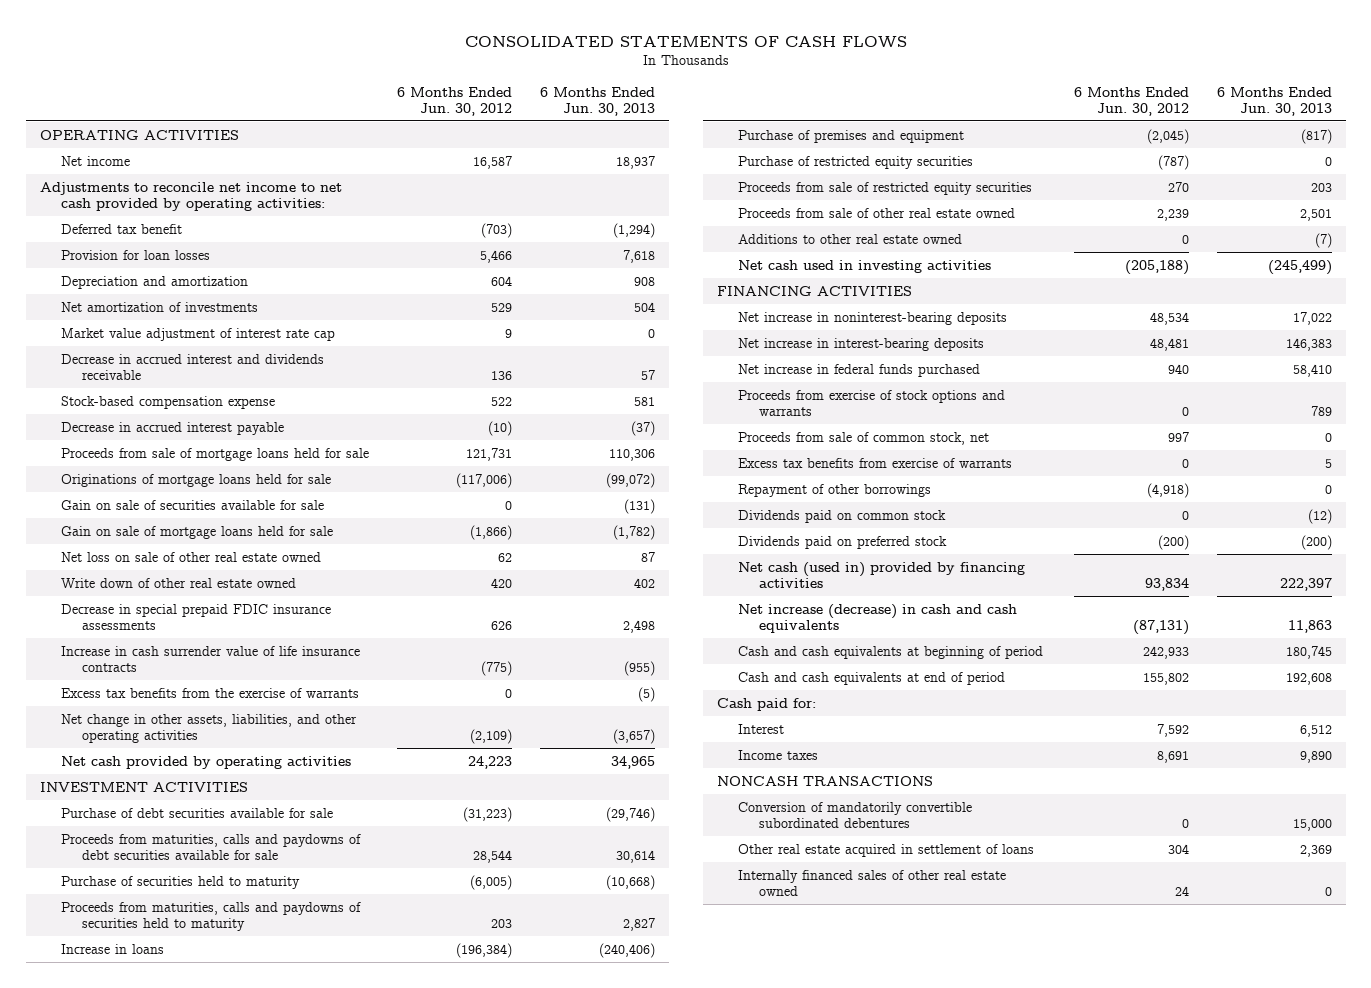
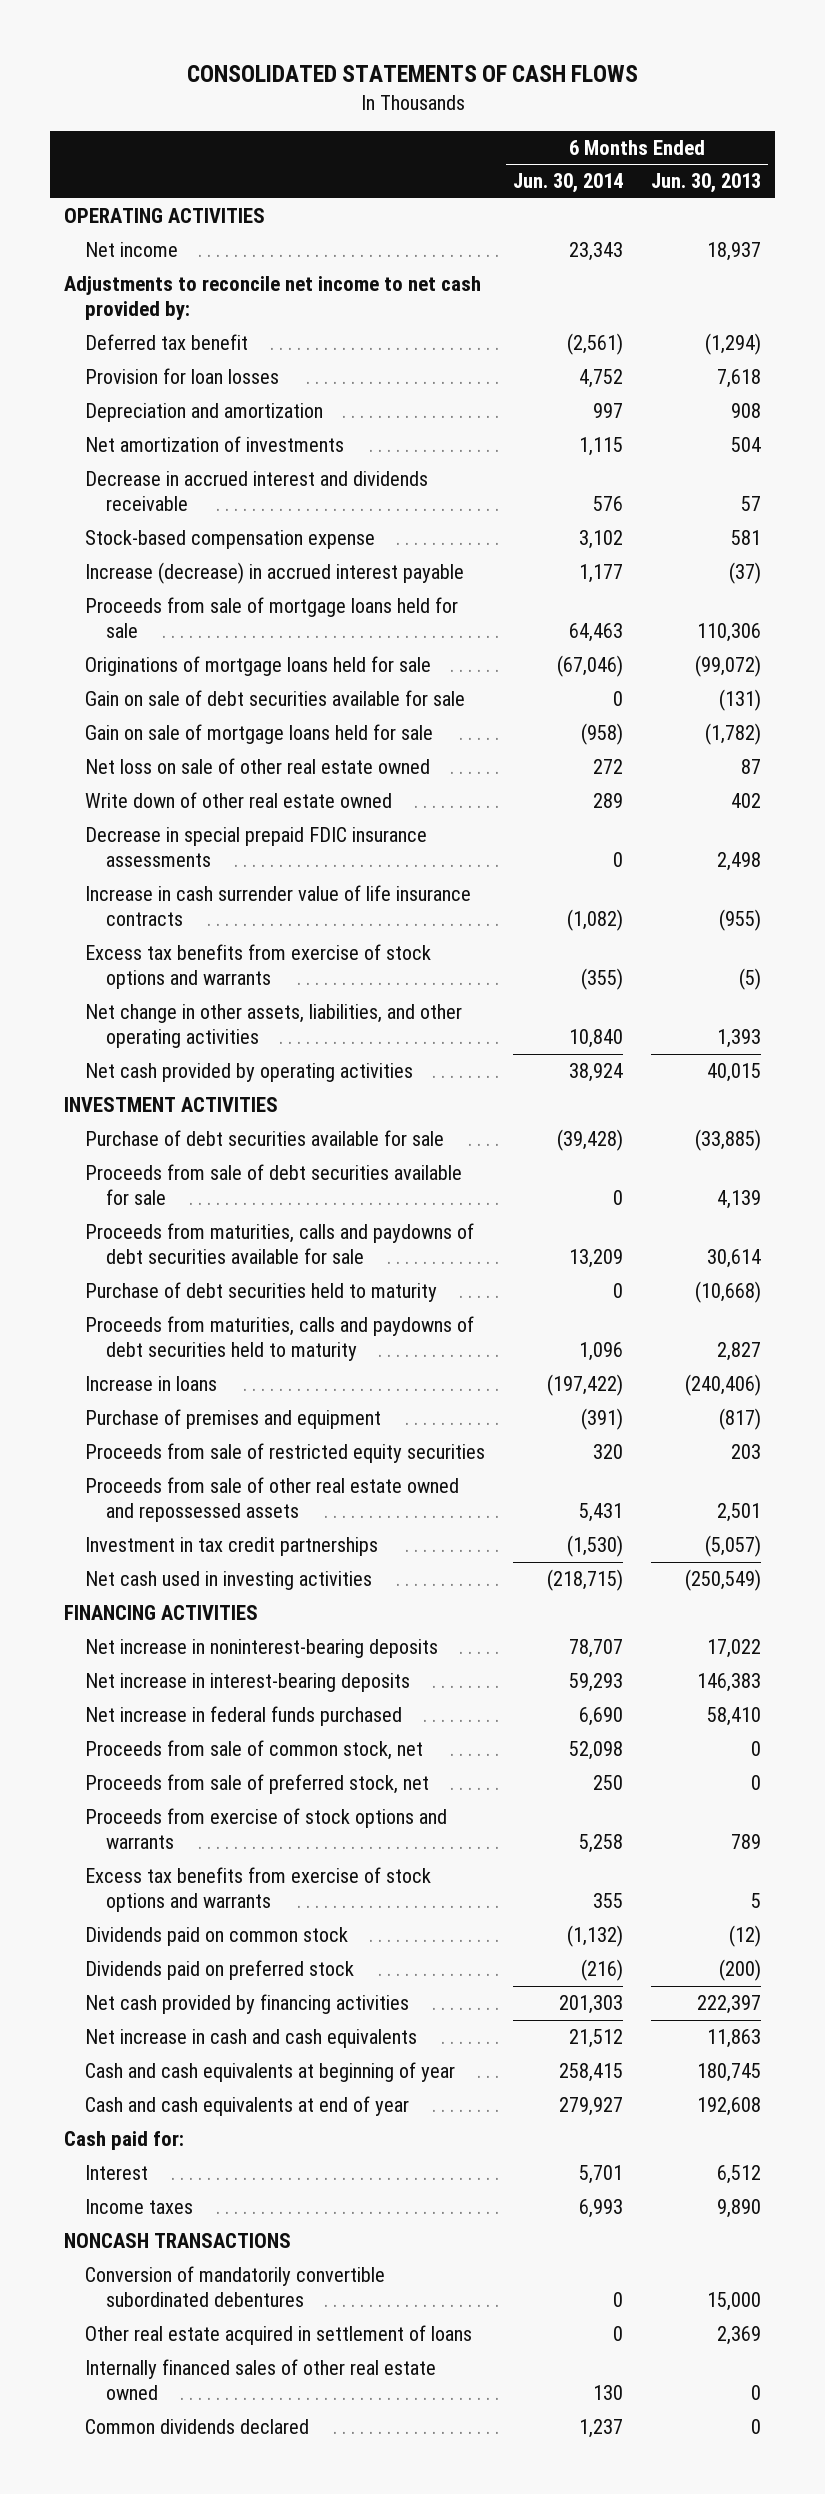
- | 6 Months Ended Jun. 30, 2012 | 6 Months Ended Jun. 30, 2013
+ | 6 Months Ended Jun. 30, 2014 | 6 Months Ended Jun. 30, 2013
- Adjustments to reconcile net income to net cash provided by operating activities:
+ Adjustments to reconcile net income to net cash provided by:
- Market value adjustment of interest rate cap | 9 | 0
- Decrease in accrued interest payable | (10) | (37)
+ Increase (decrease) in accrued interest payable | 1,177 | (37)
- Gain on sale of securities available for sale | 0 | (131)
+ Gain on sale of debt securities available for sale | 0 | (131)
- Excess tax benefits from the exercise of warrants | 0 | (5)
- Net change in other assets, liabilities, and other operating activities | (2,109) | (3,657)
- Net cash provided by operating activities | 24,223 | 34,965
+ Excess tax benefits from exercise of stock options and warrants | (355) | (5)
+ Net change in other assets, liabilities, and other operating activities | 10,840 | 1,393
+ Net cash provided by operating activities | 38,924 | 40,015
- Purchase of debt securities available for sale | (31,223) | (29,746)
+ Purchase of debt securities available for sale | (39,428) | (33,885)
+ Proceeds from sale of debt securities available for sale | 0 | 4,139
- Purchase of securities held to maturity | (6,005) | (10,668)
- Proceeds from maturities, calls and paydowns of securities held to maturity | 203 | 2,827
+ Purchase of debt securities held to maturity | 0 | (10,668)
+ Proceeds from maturities, calls and paydowns of debt securities held to maturity | 1,096 | 2,827
- Purchase of restricted equity securities | (787) | 0
- Proceeds from sale of other real estate owned | 2,239 | 2,501
- Additions to other real estate owned | 0 | (7)
- Net cash used in investing activities | (205,188) | (245,499)
+ Proceeds from sale of other real estate owned and repossessed assets | 5,431 | 2,501
+ Investment in tax credit partnerships | (1,530) | (5,057)
+ Net cash used in investing activities | (218,715) | (250,549)
- Excess tax benefits from exercise of warrants | 0 | 5
- Repayment of other borrowings | (4,918) | 0
+ Proceeds from sale of preferred stock, net | 250 | 0
moved down: Proceeds from exercise of stock options and warrants | 5,258 | 789
+ Excess tax benefits from exercise of stock options and warrants | 355 | 5
- Net cash (used in) provided by financing activities | 93,834 | 222,397
- Net increase (decrease) in cash and cash equivalents | (87,131) | 11,863
- Cash and cash equivalents at beginning of period | 242,933 | 180,745
- Cash and cash equivalents at end of period | 155,802 | 192,608
+ Net cash provided by financing activities | 201,303 | 222,397
+ Net increase in cash and cash equivalents | 21,512 | 11,863
+ Cash and cash equivalents at beginning of year | 258,415 | 180,745
+ Cash and cash equivalents at end of year | 279,927 | 192,608
+ Common dividends declared | 1,237 | 0

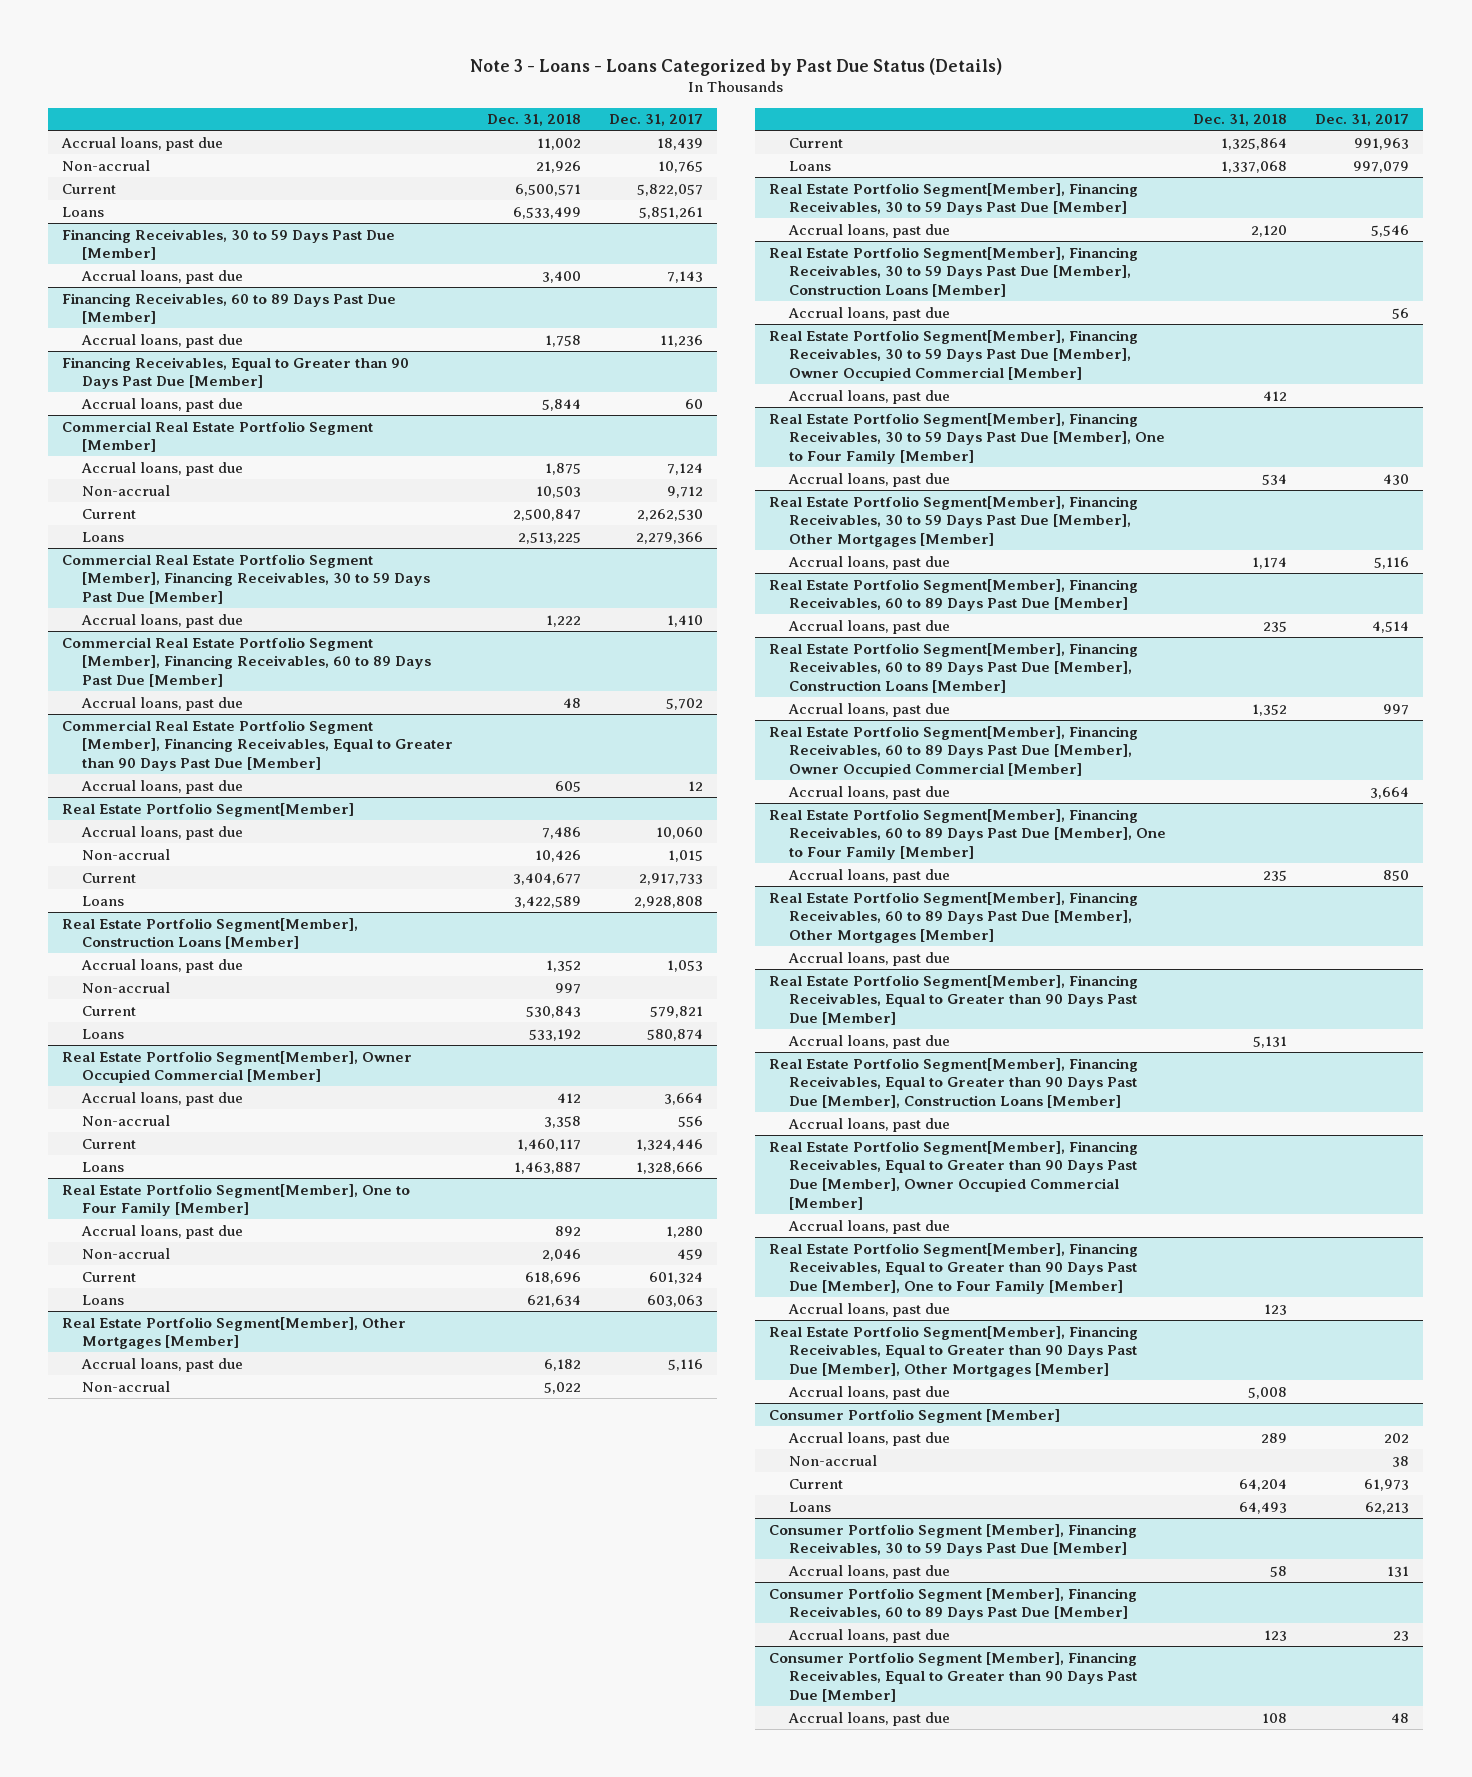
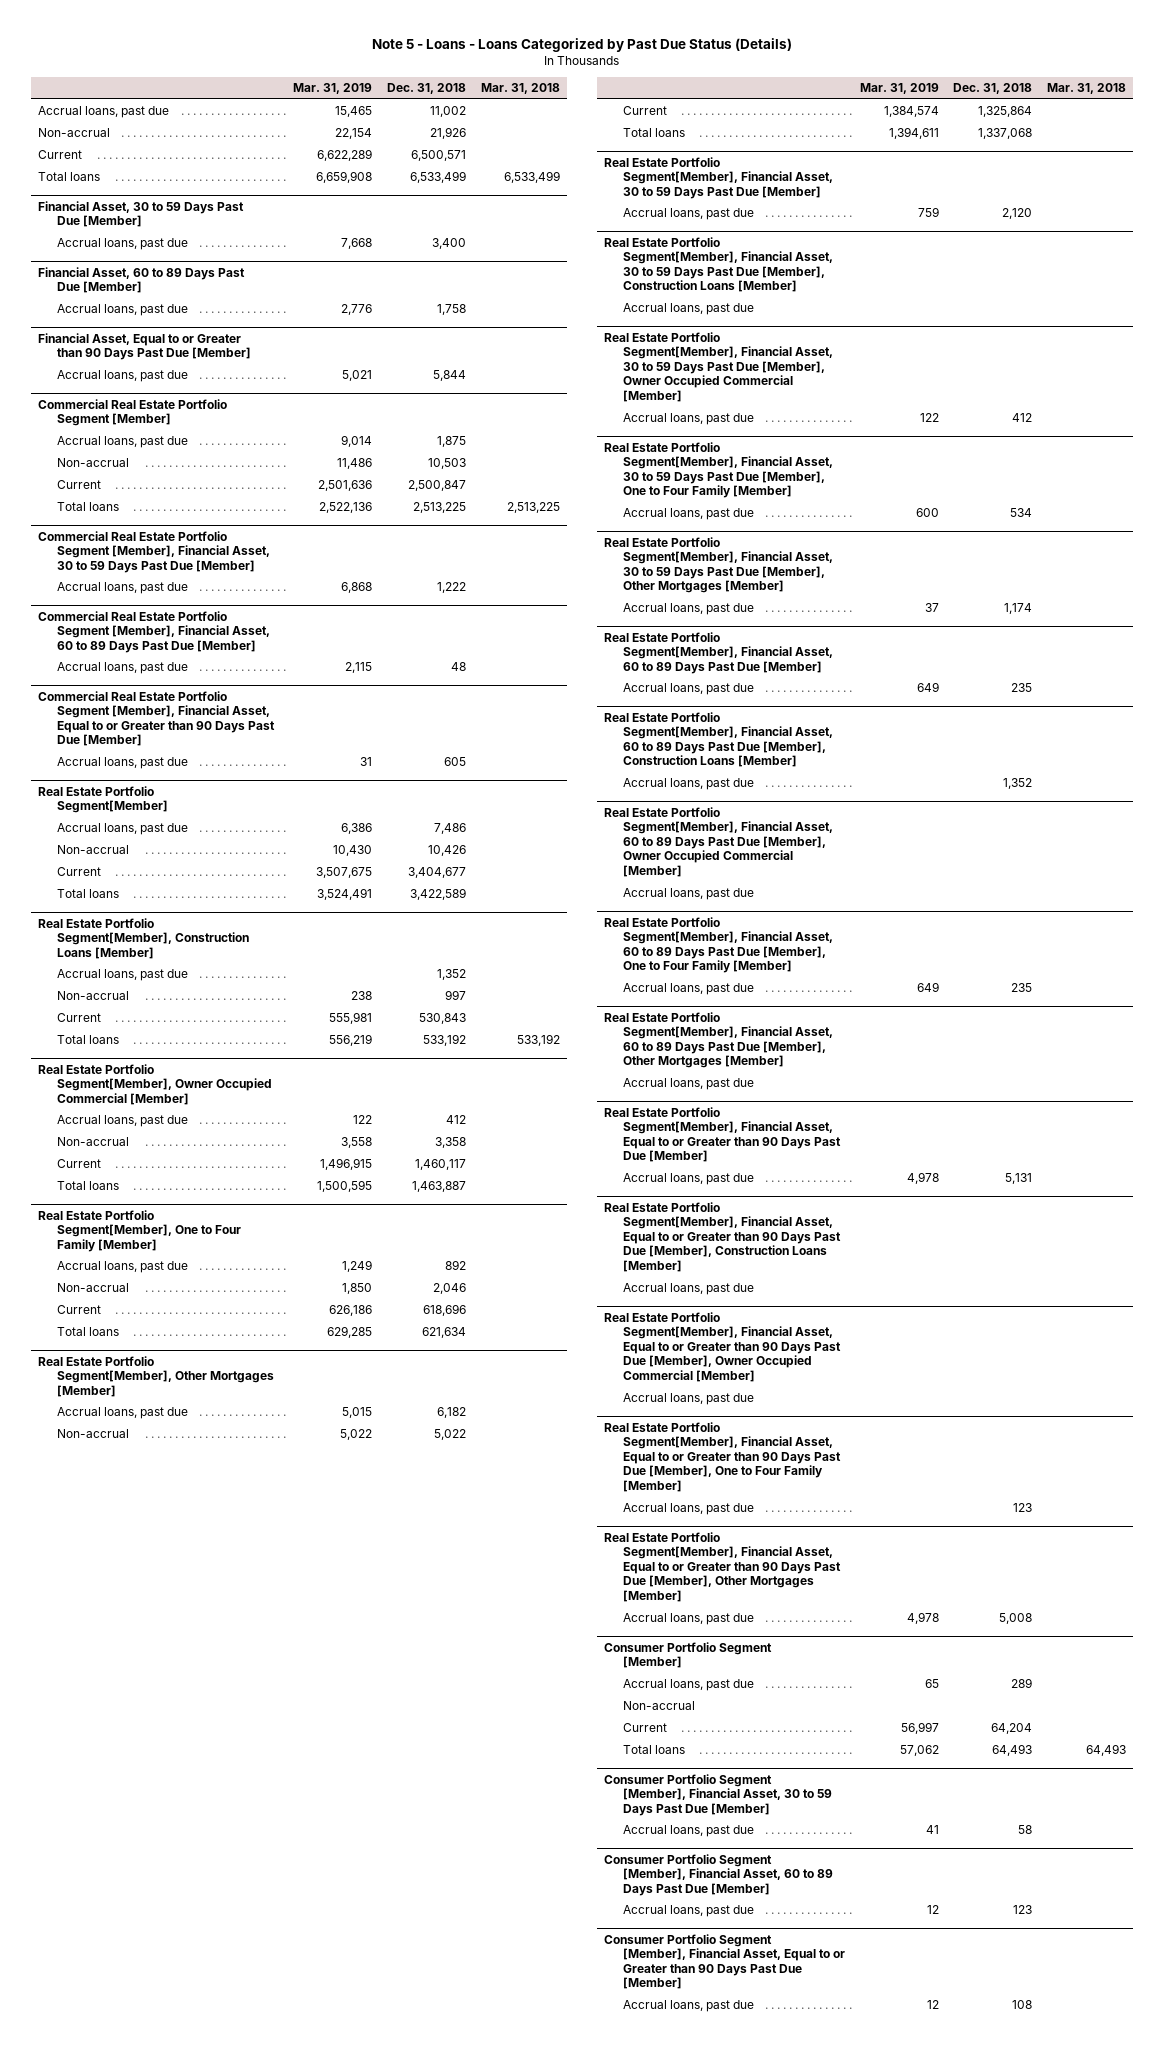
- Note 3 - Loans - Loans Categorized by Past Due Status (Details)
+ Note 5 - Loans - Loans Categorized by Past Due Status (Details)
- | Dec. 31, 2018 | Dec. 31, 2017
+ | Mar. 31, 2019 | Dec. 31, 2018 | Mar. 31, 2018
- Loans | 6,533,499 | 5,851,261
- Financing Receivables, 30 to 59 Days Past Due [Member]
+ Total loans | 6,659,908 | 6,533,499 | 6,533,499
+ Financial Asset, 30 to 59 Days Past Due [Member]
- Financing Receivables, 60 to 89 Days Past Due [Member]
+ Financial Asset, 60 to 89 Days Past Due [Member]
- Financing Receivables, Equal to Greater than 90 Days Past Due [Member]
+ Financial Asset, Equal to or Greater than 90 Days Past Due [Member]
@ Commercial Real Estate Portfolio Segment [Member]
- Loans | 2,513,225 | 2,279,366
- Commercial Real Estate Portfolio Segment [Member], Financing Receivables, 30 to 59 Days Past Due [Member]
@ Commercial Real Estate Portfolio Segment [Member]
+ Total loans | 2,522,136 | 2,513,225 | 2,513,225
+ Commercial Real Estate Portfolio Segment [Member], Financial Asset, 30 to 59 Days Past Due [Member]
- Commercial Real Estate Portfolio Segment [Member], Financing Receivables, 60 to 89 Days Past Due [Member]
+ Commercial Real Estate Portfolio Segment [Member], Financial Asset, 60 to 89 Days Past Due [Member]
- Commercial Real Estate Portfolio Segment [Member], Financing Receivables, Equal to Greater than 90 Days Past Due [Member]
+ Commercial Real Estate Portfolio Segment [Member], Financial Asset, Equal to or Greater than 90 Days Past Due [Member]
@ Real Estate Portfolio Segment[Member]
- Loans | 3,422,589 | 2,928,808
+ Total loans | 3,524,491 | 3,422,589 |
@ Real Estate Portfolio Segment[Member], Construction Loans [Member]
- Loans | 533,192 | 580,874
+ Total loans | 556,219 | 533,192 | 533,192
@ Real Estate Portfolio Segment[Member], Owner Occupied Commercial [Member]
- Loans | 1,463,887 | 1,328,666
+ Total loans | 1,500,595 | 1,463,887 |
@ Real Estate Portfolio Segment[Member], One to Four Family [Member]
- Loans | 621,634 | 603,063
+ Total loans | 629,285 | 621,634 |
@ Real Estate Portfolio Segment[Member], Other Mortgages [Member]
- Loans | 1,337,068 | 997,079
- Real Estate Portfolio Segment[Member], Financing Receivables, 30 to 59 Days Past Due [Member]
@ Real Estate Portfolio Segment[Member], Other Mortgages [Member]
+ Total loans | 1,394,611 | 1,337,068 |
+ Real Estate Portfolio Segment[Member], Financial Asset, 30 to 59 Days Past Due [Member]
- Real Estate Portfolio Segment[Member], Financing Receivables, 30 to 59 Days Past Due [Member], Construction Loans [Member]
+ Real Estate Portfolio Segment[Member], Financial Asset, 30 to 59 Days Past Due [Member], Construction Loans [Member]
- Real Estate Portfolio Segment[Member], Financing Receivables, 30 to 59 Days Past Due [Member], Owner Occupied Commercial [Member]
+ Real Estate Portfolio Segment[Member], Financial Asset, 30 to 59 Days Past Due [Member], Owner Occupied Commercial [Member]
- Real Estate Portfolio Segment[Member], Financing Receivables, 30 to 59 Days Past Due [Member], One to Four Family [Member]
+ Real Estate Portfolio Segment[Member], Financial Asset, 30 to 59 Days Past Due [Member], One to Four Family [Member]
- Real Estate Portfolio Segment[Member], Financing Receivables, 30 to 59 Days Past Due [Member], Other Mortgages [Member]
+ Real Estate Portfolio Segment[Member], Financial Asset, 30 to 59 Days Past Due [Member], Other Mortgages [Member]
- Real Estate Portfolio Segment[Member], Financing Receivables, 60 to 89 Days Past Due [Member]
+ Real Estate Portfolio Segment[Member], Financial Asset, 60 to 89 Days Past Due [Member]
- Real Estate Portfolio Segment[Member], Financing Receivables, 60 to 89 Days Past Due [Member], Construction Loans [Member]
+ Real Estate Portfolio Segment[Member], Financial Asset, 60 to 89 Days Past Due [Member], Construction Loans [Member]
- Real Estate Portfolio Segment[Member], Financing Receivables, 60 to 89 Days Past Due [Member], Owner Occupied Commercial [Member]
+ Real Estate Portfolio Segment[Member], Financial Asset, 60 to 89 Days Past Due [Member], Owner Occupied Commercial [Member]
- Real Estate Portfolio Segment[Member], Financing Receivables, 60 to 89 Days Past Due [Member], One to Four Family [Member]
+ Real Estate Portfolio Segment[Member], Financial Asset, 60 to 89 Days Past Due [Member], One to Four Family [Member]
- Real Estate Portfolio Segment[Member], Financing Receivables, 60 to 89 Days Past Due [Member], Other Mortgages [Member]
+ Real Estate Portfolio Segment[Member], Financial Asset, 60 to 89 Days Past Due [Member], Other Mortgages [Member]
- Real Estate Portfolio Segment[Member], Financing Receivables, Equal to Greater than 90 Days Past Due [Member]
+ Real Estate Portfolio Segment[Member], Financial Asset, Equal to or Greater than 90 Days Past Due [Member]
- Real Estate Portfolio Segment[Member], Financing Receivables, Equal to Greater than 90 Days Past Due [Member], Construction Loans [Member]
+ Real Estate Portfolio Segment[Member], Financial Asset, Equal to or Greater than 90 Days Past Due [Member], Construction Loans [Member]
- Real Estate Portfolio Segment[Member], Financing Receivables, Equal to Greater than 90 Days Past Due [Member], Owner Occupied Commercial [Member]
+ Real Estate Portfolio Segment[Member], Financial Asset, Equal to or Greater than 90 Days Past Due [Member], Owner Occupied Commercial [Member]
- Real Estate Portfolio Segment[Member], Financing Receivables, Equal to Greater than 90 Days Past Due [Member], One to Four Family [Member]
+ Real Estate Portfolio Segment[Member], Financial Asset, Equal to or Greater than 90 Days Past Due [Member], One to Four Family [Member]
- Real Estate Portfolio Segment[Member], Financing Receivables, Equal to Greater than 90 Days Past Due [Member], Other Mortgages [Member]
+ Real Estate Portfolio Segment[Member], Financial Asset, Equal to or Greater than 90 Days Past Due [Member], Other Mortgages [Member]
@ Consumer Portfolio Segment [Member]
- Loans | 64,493 | 62,213
- Consumer Portfolio Segment [Member], Financing Receivables, 30 to 59 Days Past Due [Member]
@ Consumer Portfolio Segment [Member]
+ Total loans | 57,062 | 64,493 | 64,493
+ Consumer Portfolio Segment [Member], Financial Asset, 30 to 59 Days Past Due [Member]
- Consumer Portfolio Segment [Member], Financing Receivables, 60 to 89 Days Past Due [Member]
+ Consumer Portfolio Segment [Member], Financial Asset, 60 to 89 Days Past Due [Member]
- Consumer Portfolio Segment [Member], Financing Receivables, Equal to Greater than 90 Days Past Due [Member]
+ Consumer Portfolio Segment [Member], Financial Asset, Equal to or Greater than 90 Days Past Due [Member]

